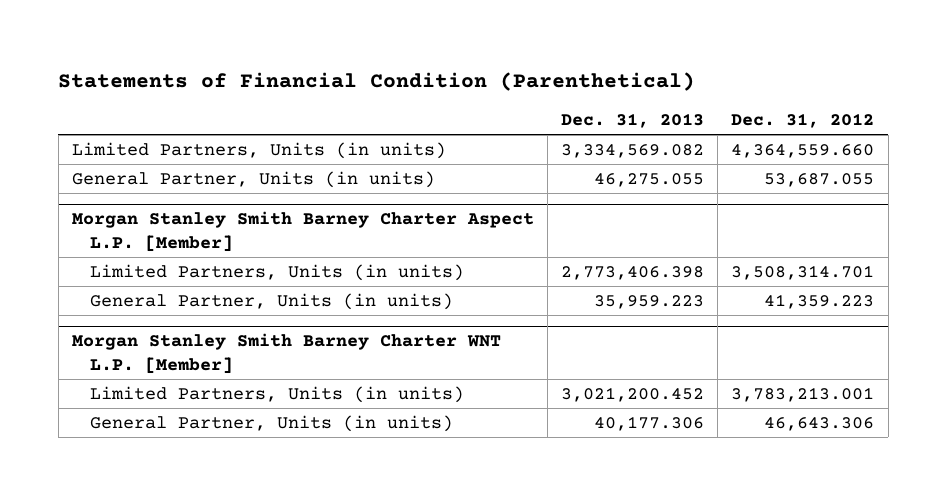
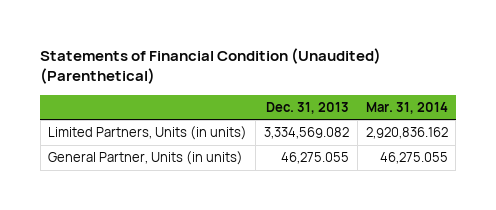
- Statements of Financial Condition (Parenthetical)
+ Statements of Financial Condition (Unaudited) (Parenthetical)
- | Dec. 31, 2013 | Dec. 31, 2012
+ | Dec. 31, 2013 | Mar. 31, 2014
- Morgan Stanley Smith Barney Charter Aspect L.P. [Member]
- Limited Partners, Units (in units) | 2,773,406.398 | 3,508,314.701
- General Partner, Units (in units) | 35,959.223 | 41,359.223
- Morgan Stanley Smith Barney Charter WNT L.P. [Member]
- Limited Partners, Units (in units) | 3,021,200.452 | 3,783,213.001
- General Partner, Units (in units) | 40,177.306 | 46,643.306

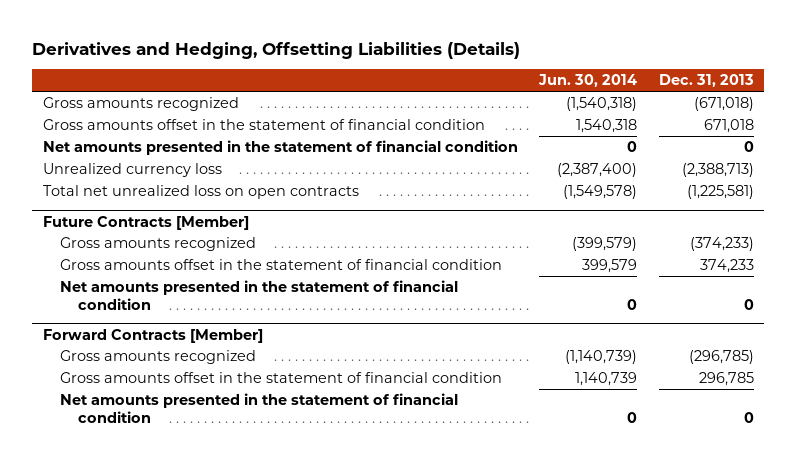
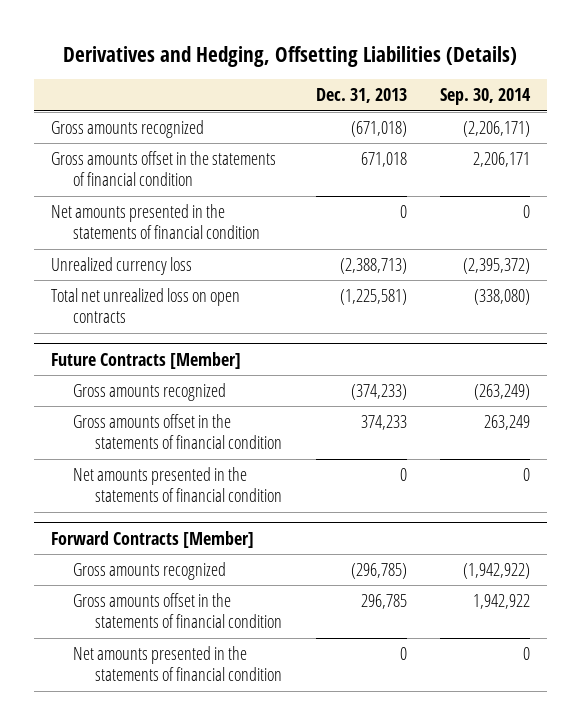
- | Jun. 30, 2014 | Dec. 31, 2013
+ | Dec. 31, 2013 | Sep. 30, 2014
- Gross amounts offset in the statement of financial condition | 1,540,318 | 671,018
- Net amounts presented in the statement of financial condition | 0 | 0
+ Gross amounts offset in the statements of financial condition | 671,018 | 2,206,171
+ Net amounts presented in the statements of financial condition | 0 | 0
@ Future Contracts [Member]
- Gross amounts offset in the statement of financial condition | 399,579 | 374,233
- Net amounts presented in the statement of financial condition | 0 | 0
+ Gross amounts offset in the statements of financial condition | 374,233 | 263,249
+ Net amounts presented in the statements of financial condition | 0 | 0
@ Forward Contracts [Member]
- Gross amounts offset in the statement of financial condition | 1,140,739 | 296,785
- Net amounts presented in the statement of financial condition | 0 | 0
+ Gross amounts offset in the statements of financial condition | 296,785 | 1,942,922
+ Net amounts presented in the statements of financial condition | 0 | 0

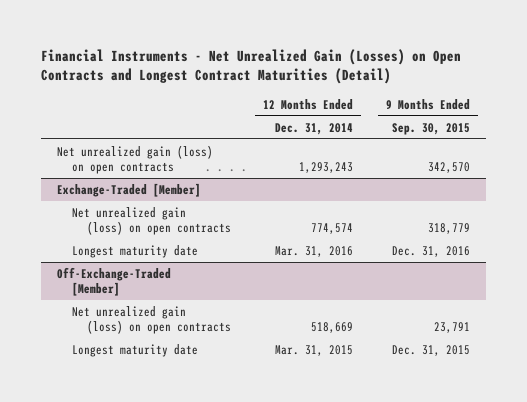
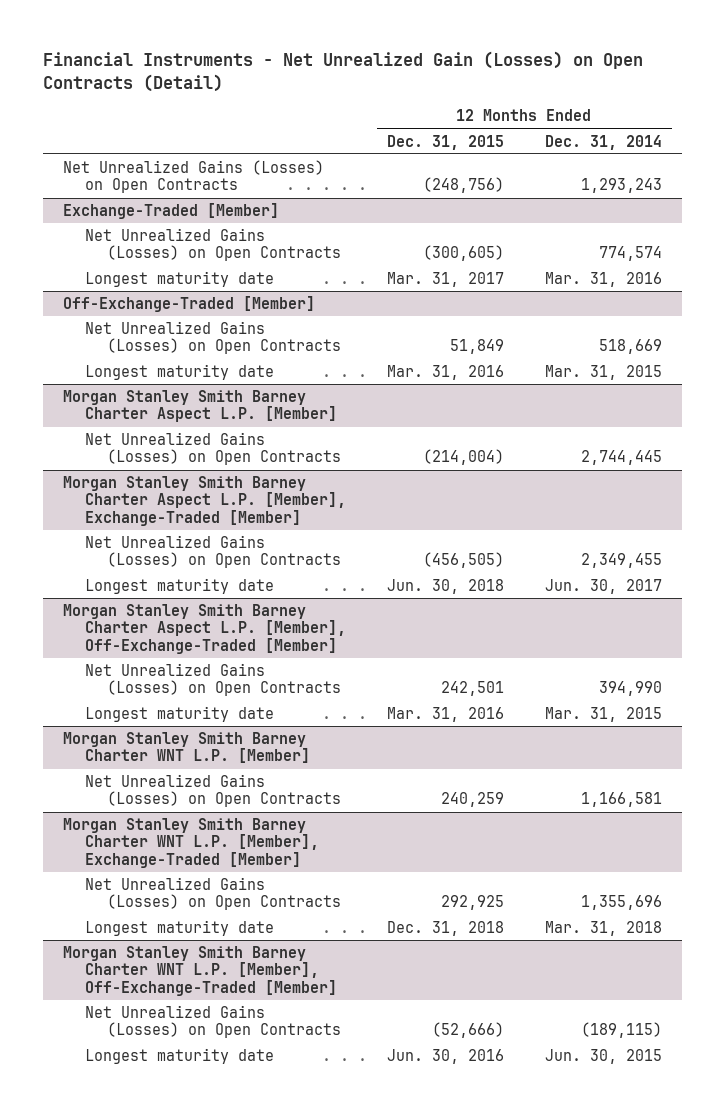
- Financial Instruments - Net Unrealized Gain (Losses) on Open Contracts and Longest Contract Maturities (Detail)
+ Financial Instruments - Net Unrealized Gain (Losses) on Open Contracts (Detail)
- | 12 Months Ended Dec. 31, 2014 | 9 Months Ended Sep. 30, 2015
+ | 12 Months Ended Dec. 31, 2015 | 12 Months Ended Dec. 31, 2014
- Net unrealized gain (loss) on open contracts | 1,293,243 | 342,570
+ Net Unrealized Gains (Losses) on Open Contracts | (248,756) | 1,293,243
@ Exchange-Traded [Member]
- Net unrealized gain (loss) on open contracts | 774,574 | 318,779
+ Net Unrealized Gains (Losses) on Open Contracts | (300,605) | 774,574
@ Off-Exchange-Traded [Member]
- Net unrealized gain (loss) on open contracts | 518,669 | 23,791
+ Net Unrealized Gains (Losses) on Open Contracts | 51,849 | 518,669
+ Morgan Stanley Smith Barney Charter Aspect L.P. [Member]
+ Net Unrealized Gains (Losses) on Open Contracts | (214,004) | 2,744,445
+ Morgan Stanley Smith Barney Charter Aspect L.P. [Member], Exchange-Traded [Member]
+ Net Unrealized Gains (Losses) on Open Contracts | (456,505) | 2,349,455
+ Longest maturity date | Jun. 30, 2018 | Jun. 30, 2017
+ Morgan Stanley Smith Barney Charter Aspect L.P. [Member], Off-Exchange-Traded [Member]
+ Net Unrealized Gains (Losses) on Open Contracts | 242,501 | 394,990
+ Longest maturity date | Mar. 31, 2016 | Mar. 31, 2015
+ Morgan Stanley Smith Barney Charter WNT L.P. [Member]
+ Net Unrealized Gains (Losses) on Open Contracts | 240,259 | 1,166,581
+ Morgan Stanley Smith Barney Charter WNT L.P. [Member], Exchange-Traded [Member]
+ Net Unrealized Gains (Losses) on Open Contracts | 292,925 | 1,355,696
+ Longest maturity date | Dec. 31, 2018 | Mar. 31, 2018
+ Morgan Stanley Smith Barney Charter WNT L.P. [Member], Off-Exchange-Traded [Member]
+ Net Unrealized Gains (Losses) on Open Contracts | (52,666) | (189,115)
+ Longest maturity date | Jun. 30, 2016 | Jun. 30, 2015

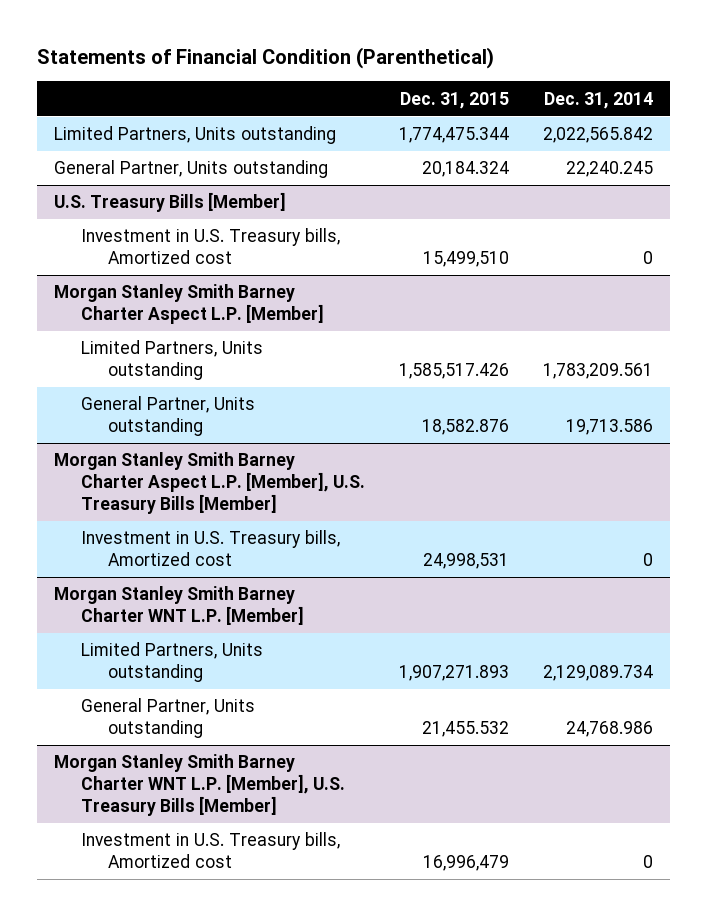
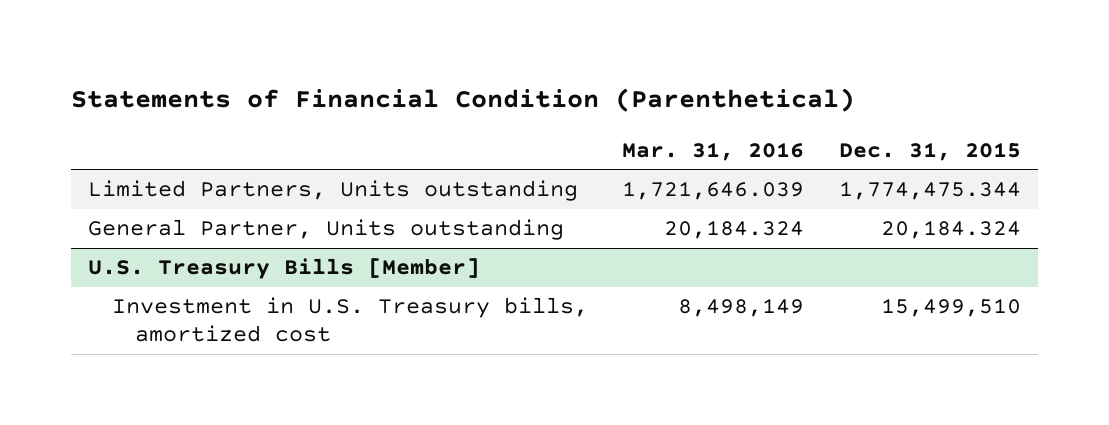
- | Dec. 31, 2015 | Dec. 31, 2014
+ | Mar. 31, 2016 | Dec. 31, 2015
@ U.S. Treasury Bills [Member]
- Investment in U.S. Treasury bills, Amortized cost | 15,499,510 | 0
- Morgan Stanley Smith Barney Charter Aspect L.P. [Member]
- Limited Partners, Units outstanding | 1,585,517.426 | 1,783,209.561
- General Partner, Units outstanding | 18,582.876 | 19,713.586
- Morgan Stanley Smith Barney Charter Aspect L.P. [Member], U.S. Treasury Bills [Member]
- Investment in U.S. Treasury bills, Amortized cost | 24,998,531 | 0
- Morgan Stanley Smith Barney Charter WNT L.P. [Member]
- Limited Partners, Units outstanding | 1,907,271.893 | 2,129,089.734
- General Partner, Units outstanding | 21,455.532 | 24,768.986
- Morgan Stanley Smith Barney Charter WNT L.P. [Member], U.S. Treasury Bills [Member]
- Investment in U.S. Treasury bills, Amortized cost | 16,996,479 | 0
@ U.S. Treasury Bills [Member]
+ Investment in U.S. Treasury bills, amortized cost | 8,498,149 | 15,499,510

